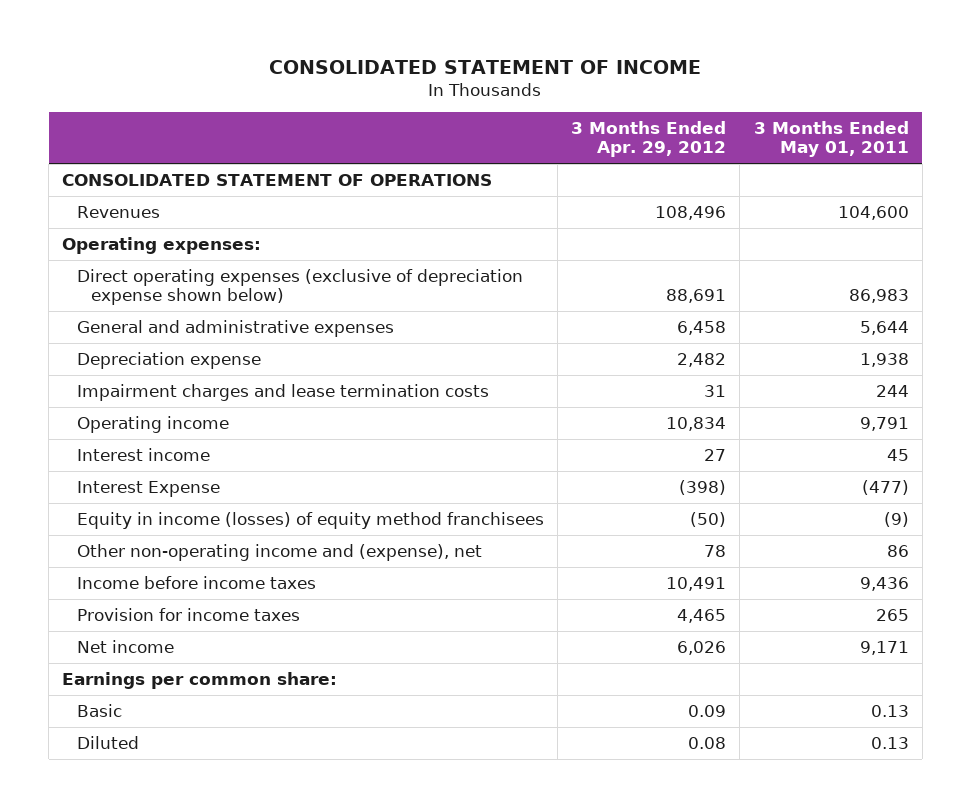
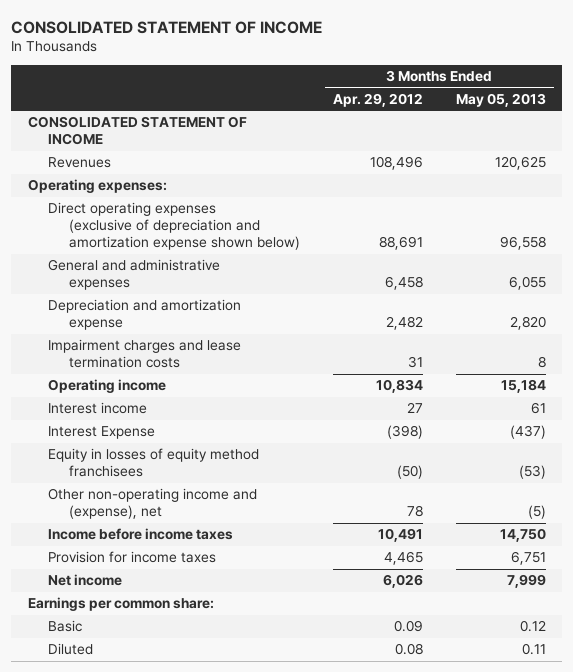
- | 3 Months Ended Apr. 29, 2012 | 3 Months Ended May 01, 2011
+ | 3 Months Ended Apr. 29, 2012 | 3 Months Ended May 05, 2013
- CONSOLIDATED STATEMENT OF OPERATIONS
+ CONSOLIDATED STATEMENT OF INCOME
- Direct operating expenses (exclusive of depreciation expense shown below) | 88,691 | 86,983
+ Direct operating expenses (exclusive of depreciation and amortization expense shown below) | 88,691 | 96,558
- Depreciation expense | 2,482 | 1,938
+ Depreciation and amortization expense | 2,482 | 2,820
- Equity in income (losses) of equity method franchisees | (50) | (9)
+ Equity in losses of equity method franchisees | (50) | (53)

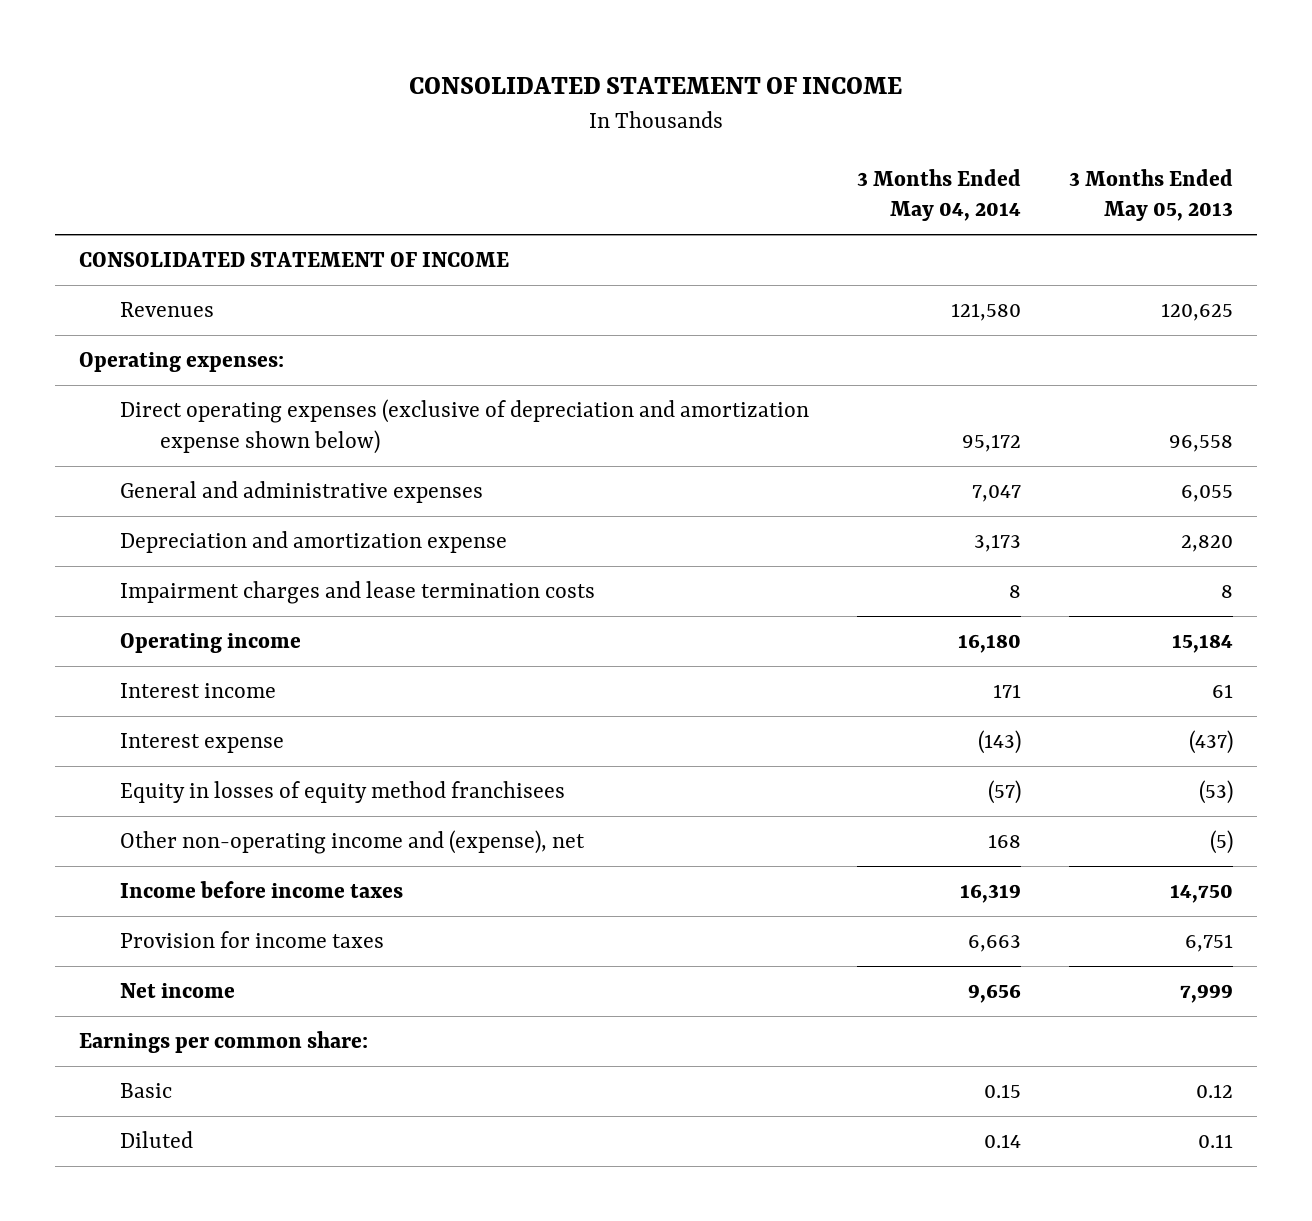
- | 3 Months Ended Apr. 29, 2012 | 3 Months Ended May 05, 2013
+ | 3 Months Ended May 04, 2014 | 3 Months Ended May 05, 2013
- Interest Expense | (398) | (437)
+ Interest expense | (143) | (437)

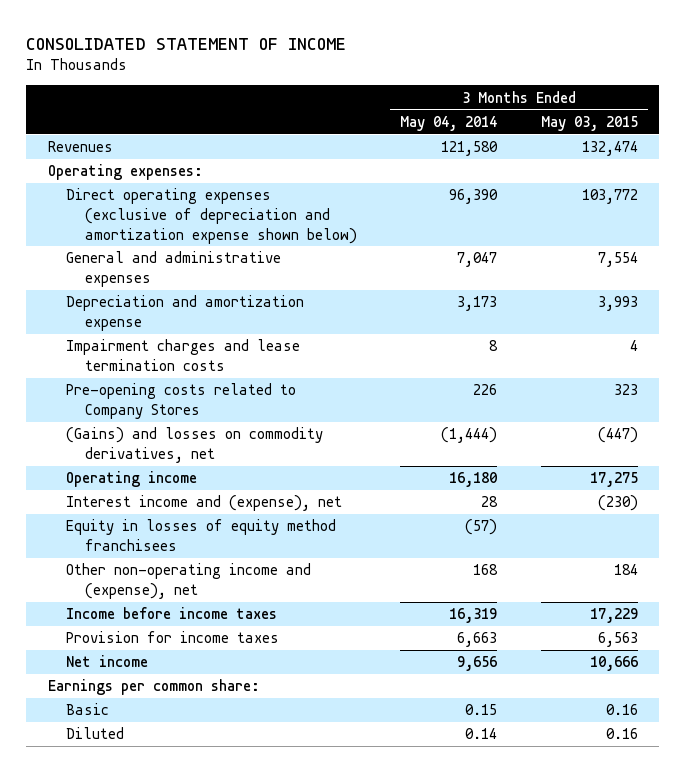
- | 3 Months Ended May 04, 2014 | 3 Months Ended May 05, 2013
+ | 3 Months Ended May 04, 2014 | 3 Months Ended May 03, 2015
- CONSOLIDATED STATEMENT OF INCOME
- Direct operating expenses (exclusive of depreciation and amortization expense shown below) | 95,172 | 96,558
+ Direct operating expenses (exclusive of depreciation and amortization expense shown below) | 96,390 | 103,772
+ Pre-opening costs related to Company Stores | 226 | 323
+ (Gains) and losses on commodity derivatives, net | (1,444) | (447)
- Interest income | 171 | 61
- Interest expense | (143) | (437)
+ Interest income and (expense), net | 28 | (230)

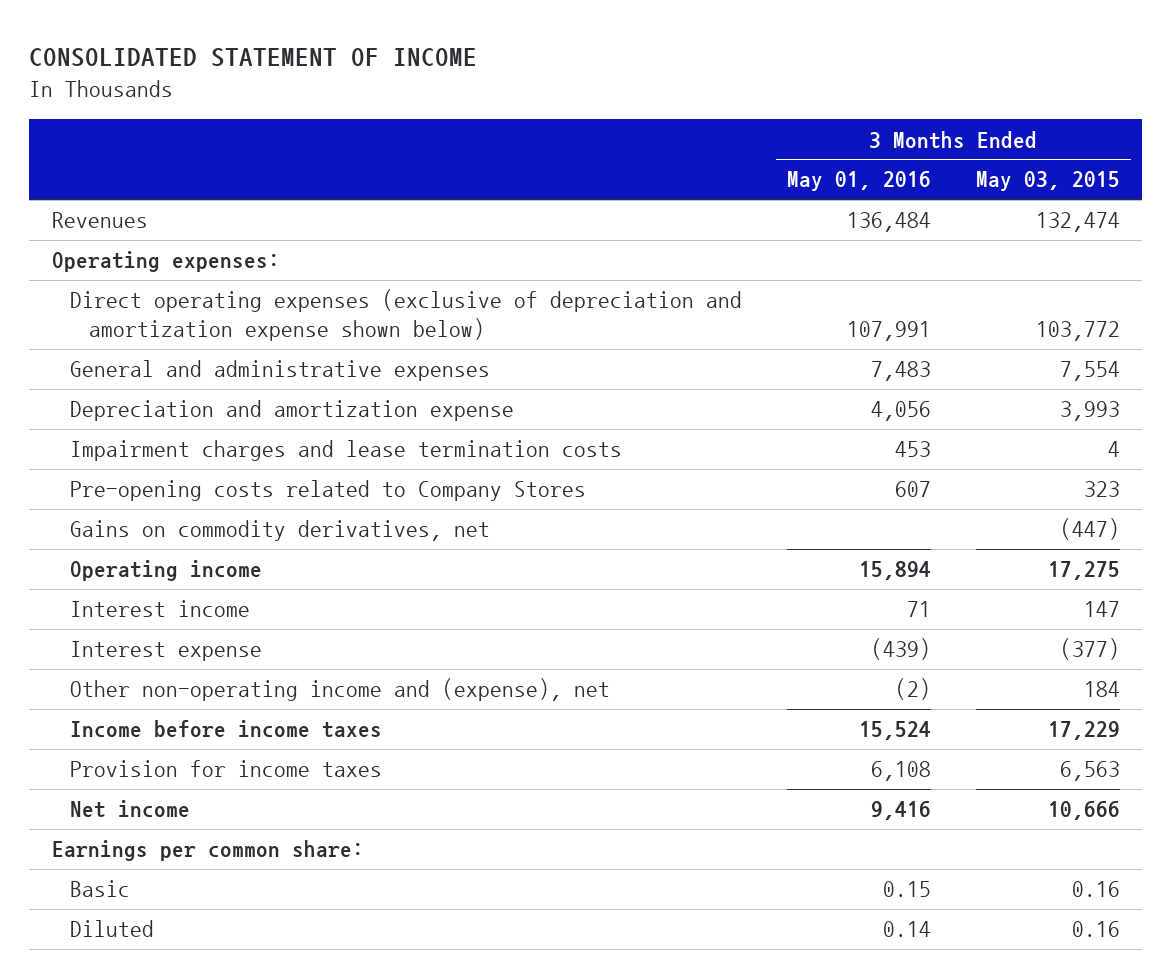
- | 3 Months Ended May 04, 2014 | 3 Months Ended May 03, 2015
+ | 3 Months Ended May 01, 2016 | 3 Months Ended May 03, 2015
- (Gains) and losses on commodity derivatives, net | (1,444) | (447)
+ Gains on commodity derivatives, net | | (447)
- Interest income and (expense), net | 28 | (230)
- Equity in losses of equity method franchisees | (57) |
+ Interest income | 71 | 147
+ Interest expense | (439) | (377)

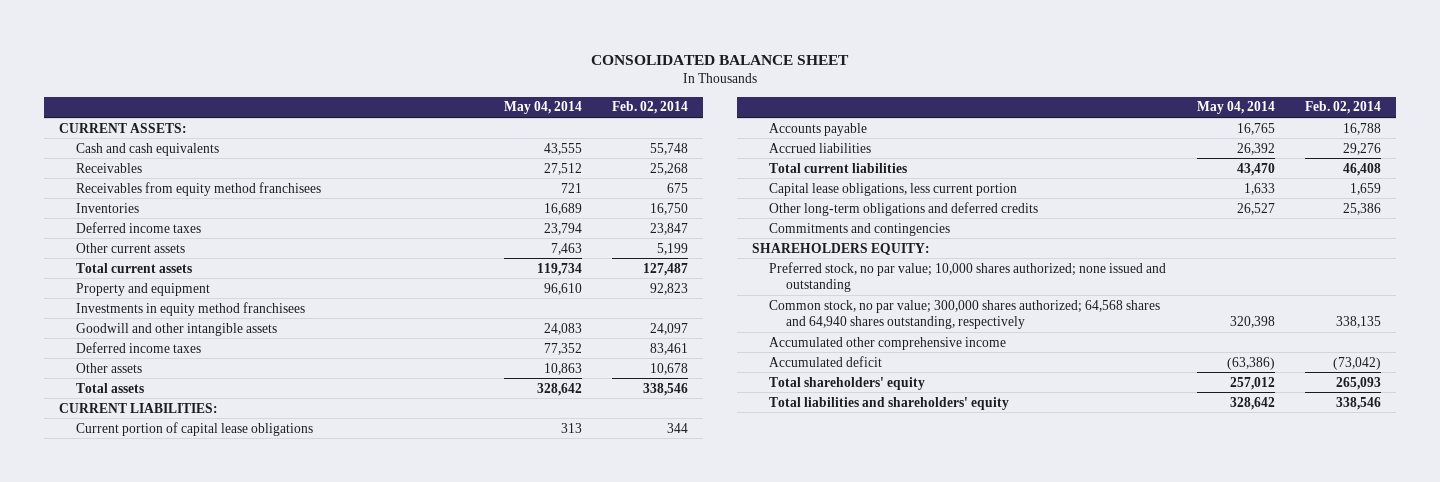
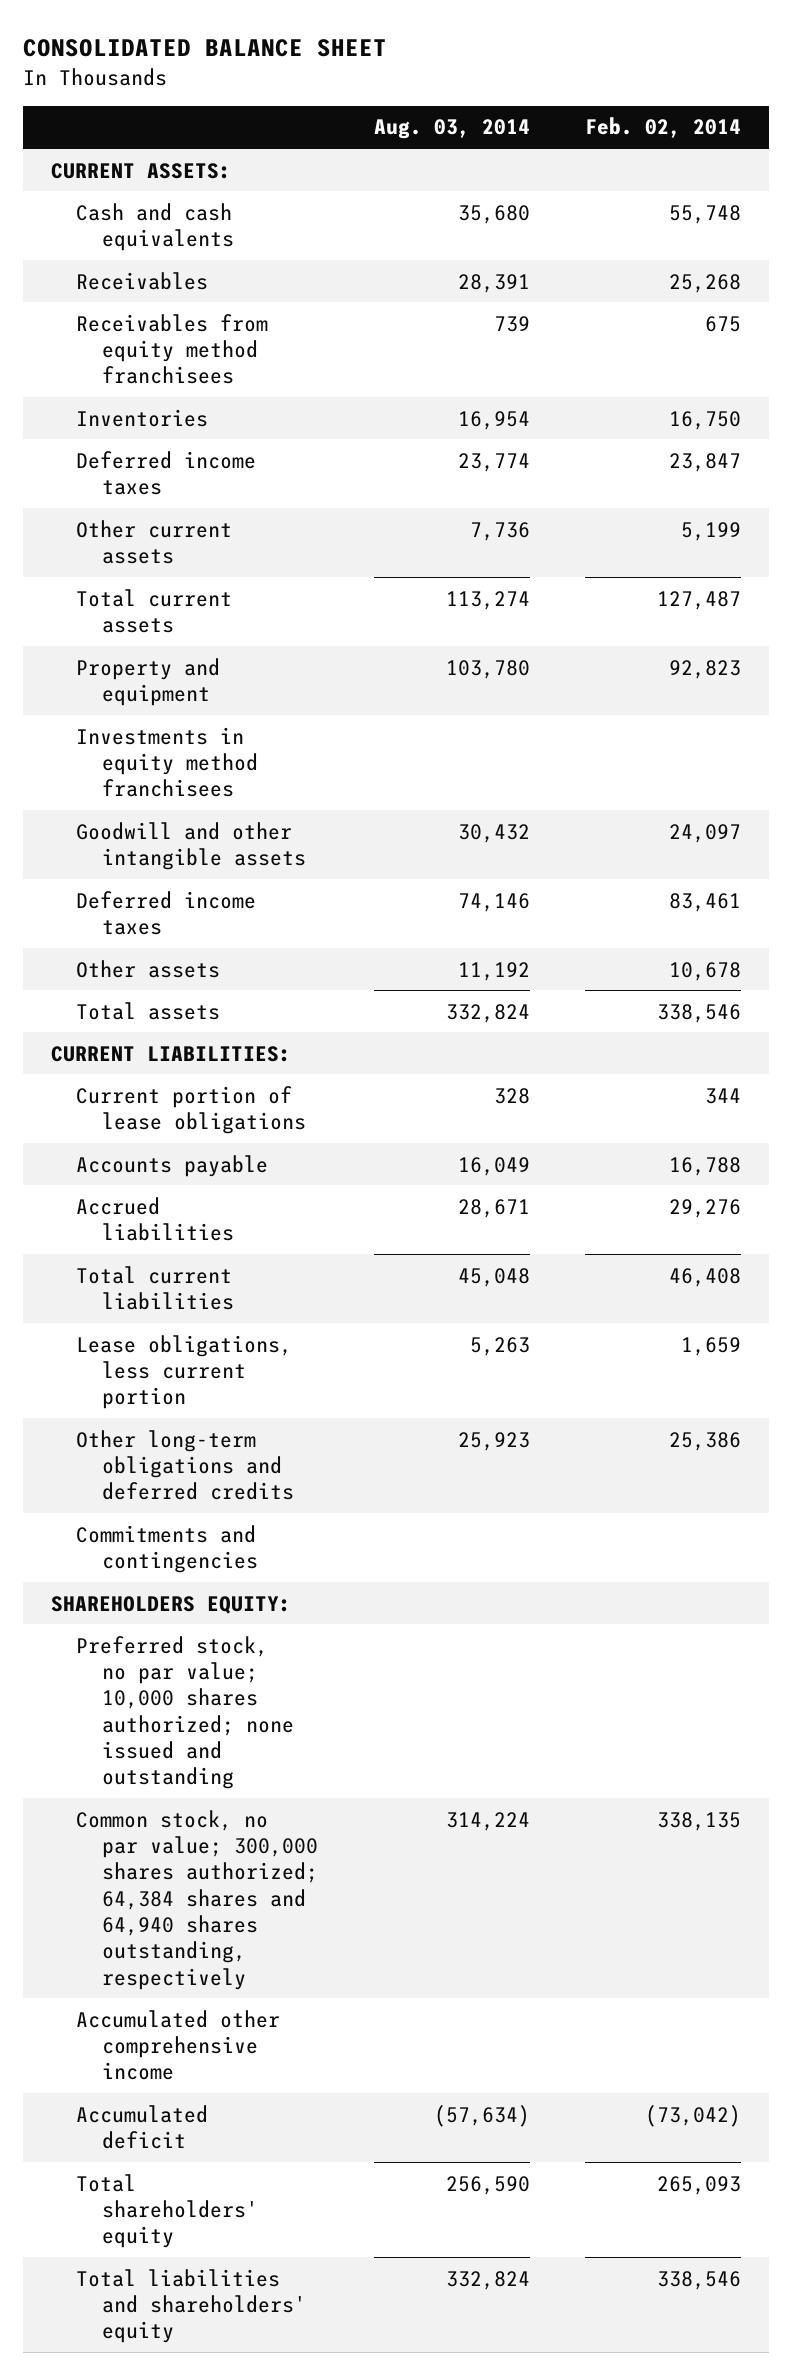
- | May 04, 2014 | Feb. 02, 2014
+ | Aug. 03, 2014 | Feb. 02, 2014
- Current portion of capital lease obligations | 313 | 344
+ Current portion of lease obligations | 328 | 344
- Capital lease obligations, less current portion | 1,633 | 1,659
+ Lease obligations, less current portion | 5,263 | 1,659
- Common stock, no par value; 300,000 shares authorized; 64,568 shares and 64,940 shares outstanding, respectively | 320,398 | 338,135
+ Common stock, no par value; 300,000 shares authorized; 64,384 shares and 64,940 shares outstanding, respectively | 314,224 | 338,135

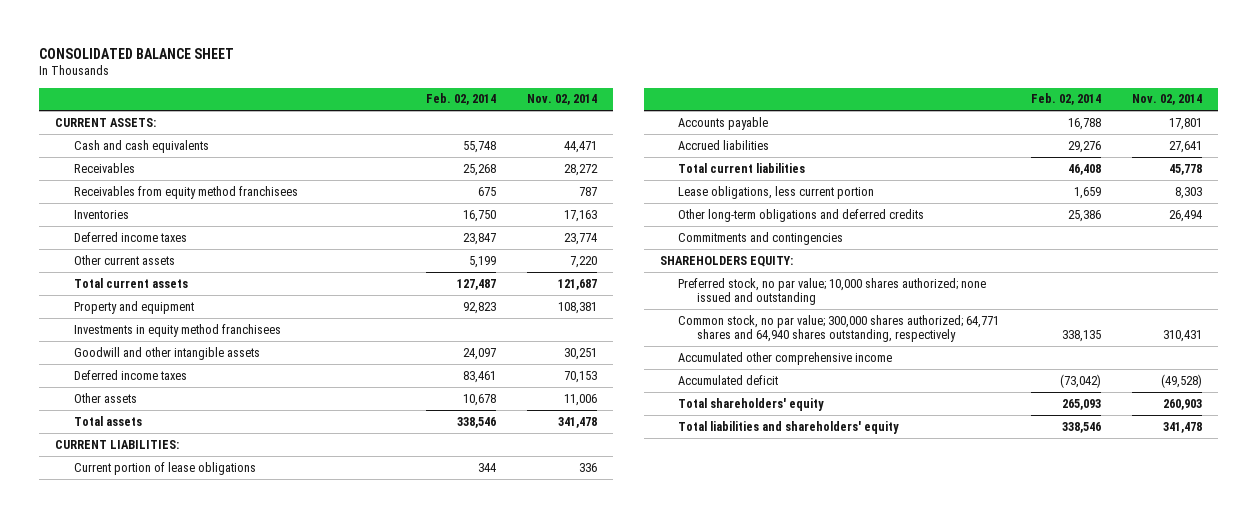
- | Aug. 03, 2014 | Feb. 02, 2014
+ | Feb. 02, 2014 | Nov. 02, 2014
- Common stock, no par value; 300,000 shares authorized; 64,384 shares and 64,940 shares outstanding, respectively | 314,224 | 338,135
+ Common stock, no par value; 300,000 shares authorized; 64,771 shares and 64,940 shares outstanding, respectively | 338,135 | 310,431

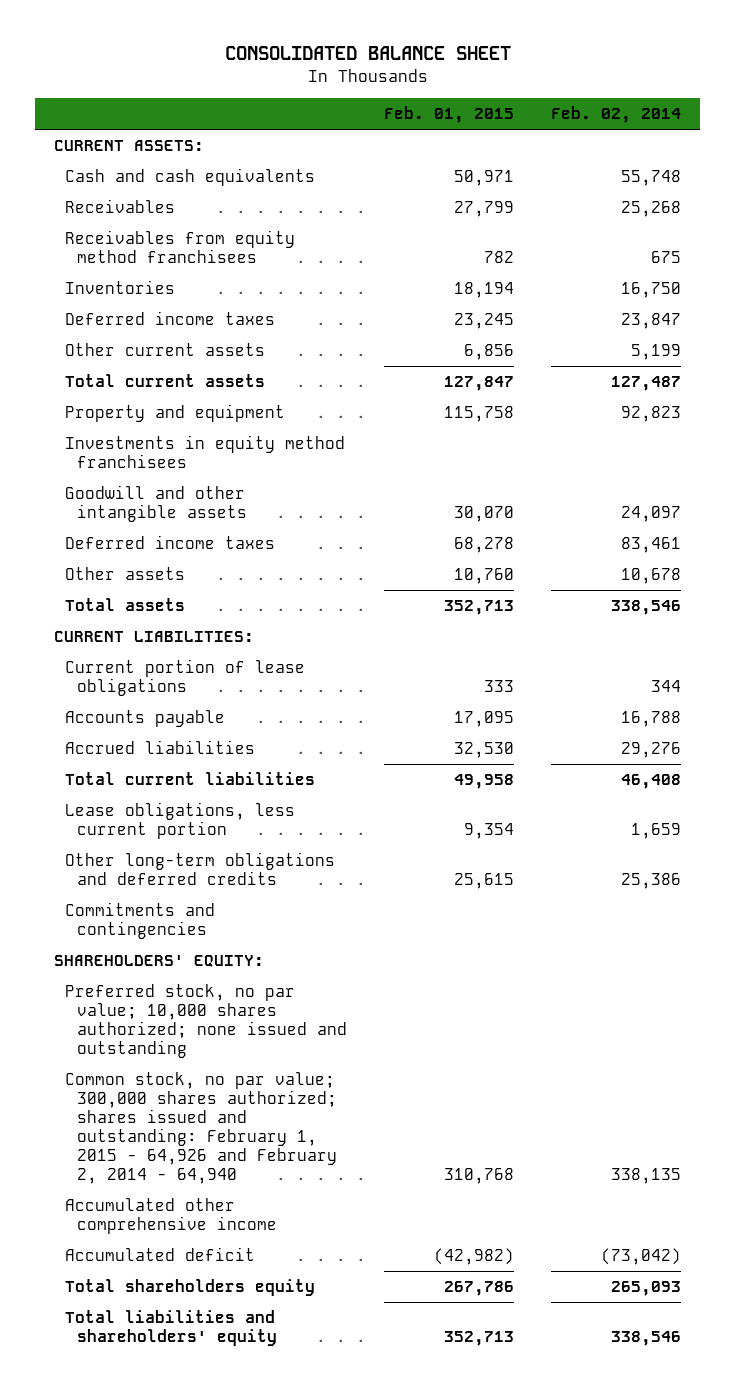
- | Feb. 02, 2014 | Nov. 02, 2014
+ | Feb. 01, 2015 | Feb. 02, 2014
- SHAREHOLDERS EQUITY:
+ SHAREHOLDERS' EQUITY:
- Common stock, no par value; 300,000 shares authorized; 64,771 shares and 64,940 shares outstanding, respectively | 338,135 | 310,431
+ Common stock, no par value; 300,000 shares authorized; shares issued and outstanding: February 1, 2015 - 64,926 and February 2, 2014 - 64,940 | 310,768 | 338,135
- Total shareholders' equity | 265,093 | 260,903
+ Total shareholders equity | 267,786 | 265,093

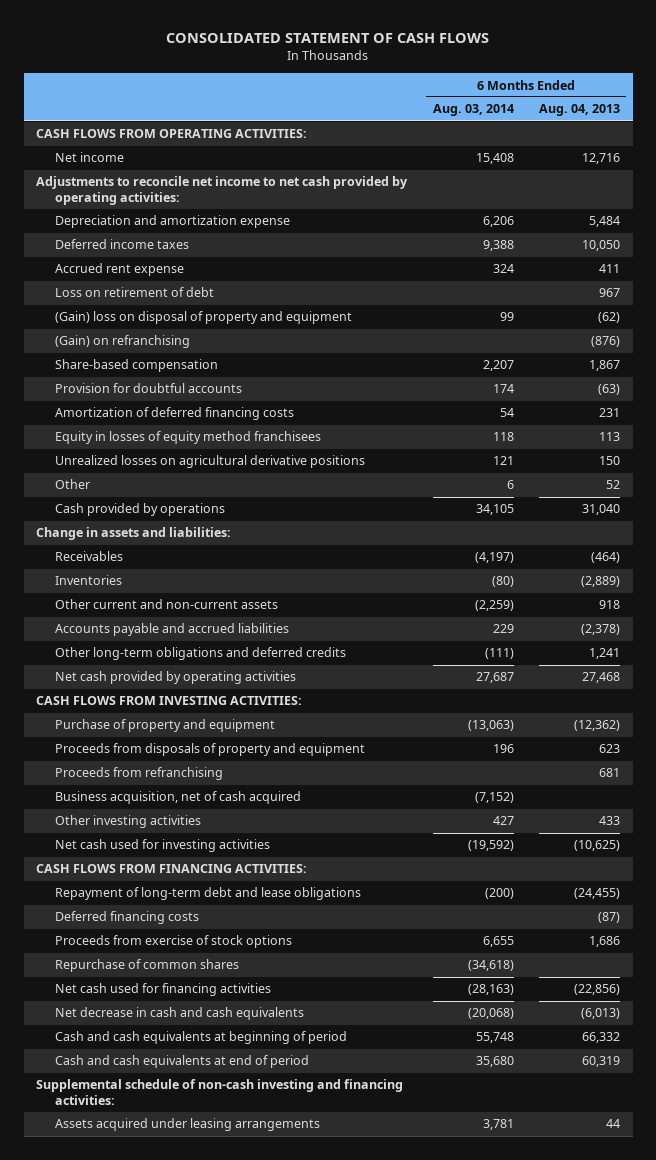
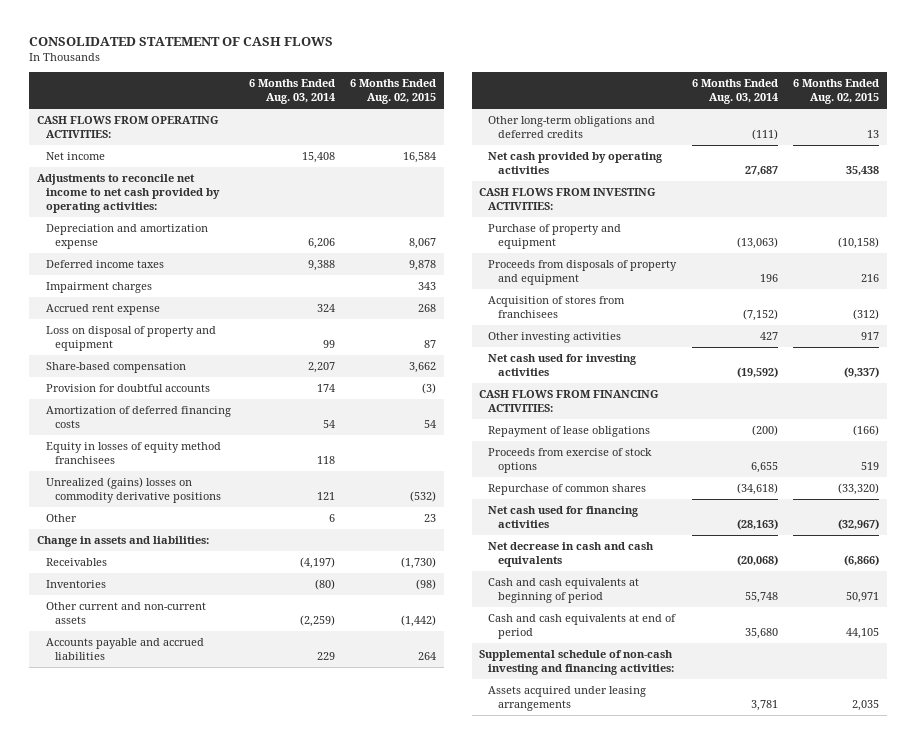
- | 6 Months Ended Aug. 03, 2014 | 6 Months Ended Aug. 04, 2013
+ | 6 Months Ended Aug. 03, 2014 | 6 Months Ended Aug. 02, 2015
+ Impairment charges | | 343
- Loss on retirement of debt | | 967
- (Gain) loss on disposal of property and equipment | 99 | (62)
- (Gain) on refranchising | | (876)
+ Loss on disposal of property and equipment | 99 | 87
- Unrealized losses on agricultural derivative positions | 121 | 150
+ Unrealized (gains) losses on commodity derivative positions | 121 | (532)
- Cash provided by operations | 34,105 | 31,040
- Proceeds from refranchising | | 681
- Business acquisition, net of cash acquired | (7,152) |
+ Acquisition of stores from franchisees | (7,152) | (312)
- Repayment of long-term debt and lease obligations | (200) | (24,455)
- Deferred financing costs | | (87)
+ Repayment of lease obligations | (200) | (166)

